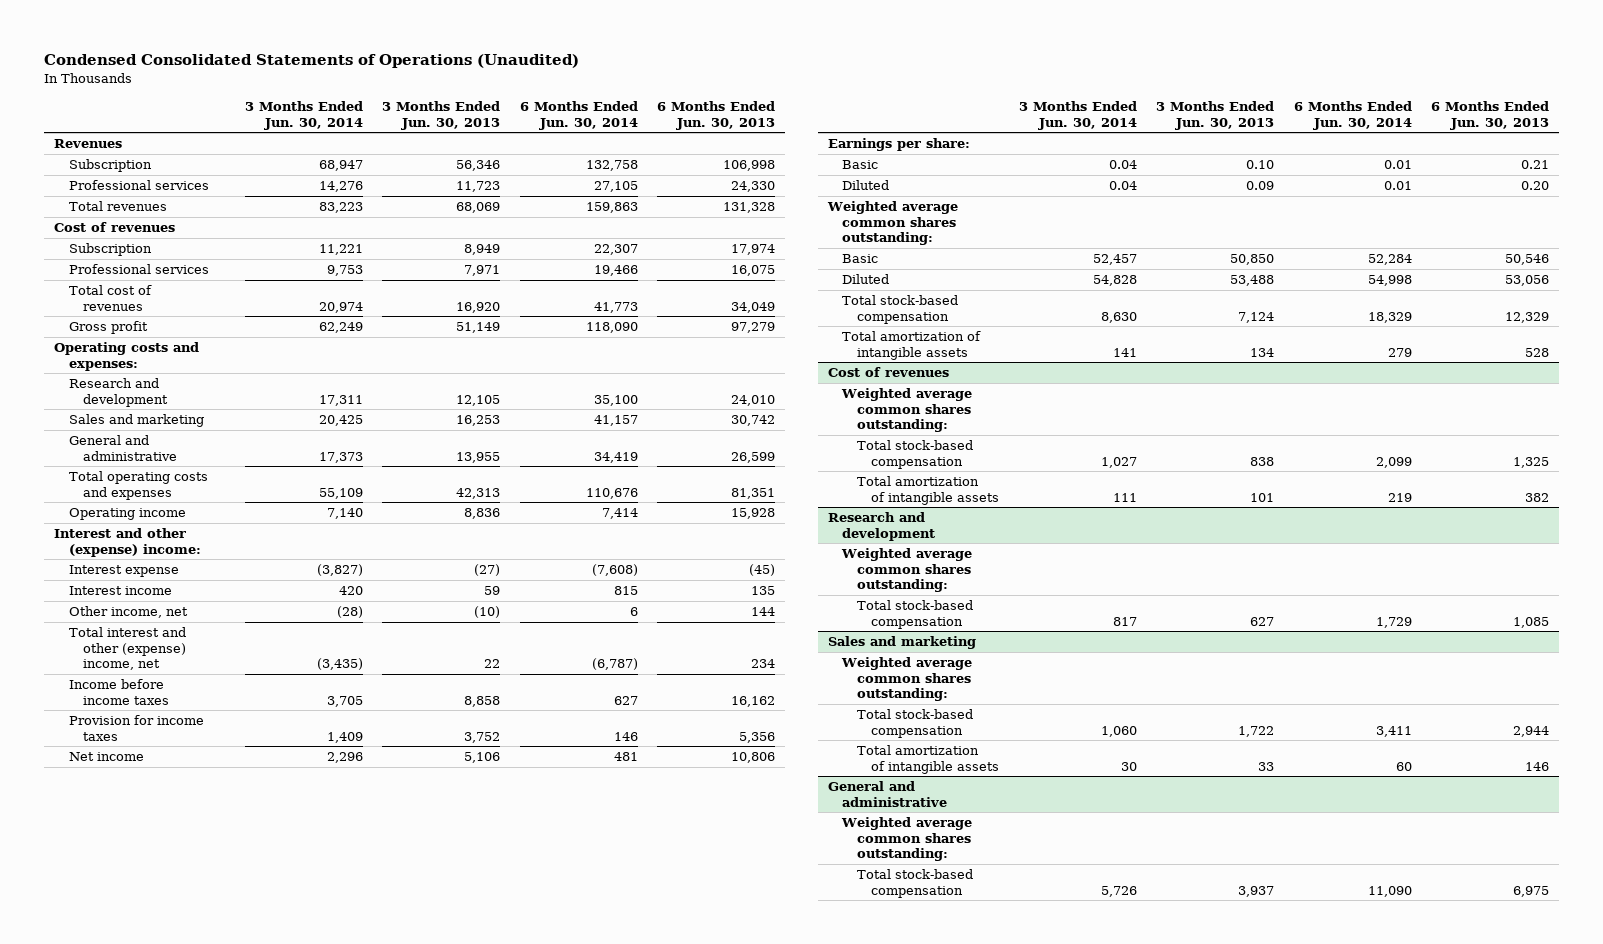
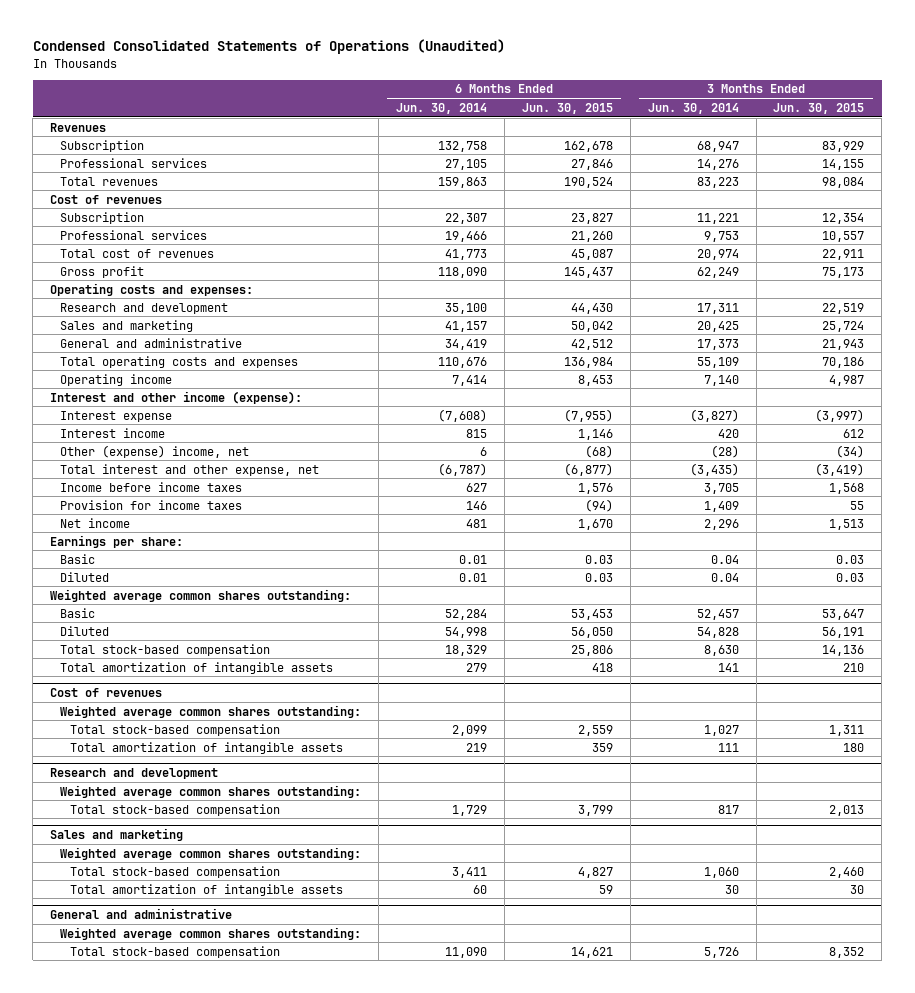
- | 3 Months Ended Jun. 30, 2014 | 3 Months Ended Jun. 30, 2013 | 6 Months Ended Jun. 30, 2014 | 6 Months Ended Jun. 30, 2013
+ | 6 Months Ended Jun. 30, 2014 | 6 Months Ended Jun. 30, 2015 | 3 Months Ended Jun. 30, 2014 | 3 Months Ended Jun. 30, 2015
- Interest and other (expense) income:
+ Interest and other income (expense):
- Other income, net | (28) | (10) | 6 | 144
- Total interest and other (expense) income, net | (3,435) | 22 | (6,787) | 234
+ Other (expense) income, net | 6 | (68) | (28) | (34)
+ Total interest and other expense, net | (6,787) | (6,877) | (3,435) | (3,419)

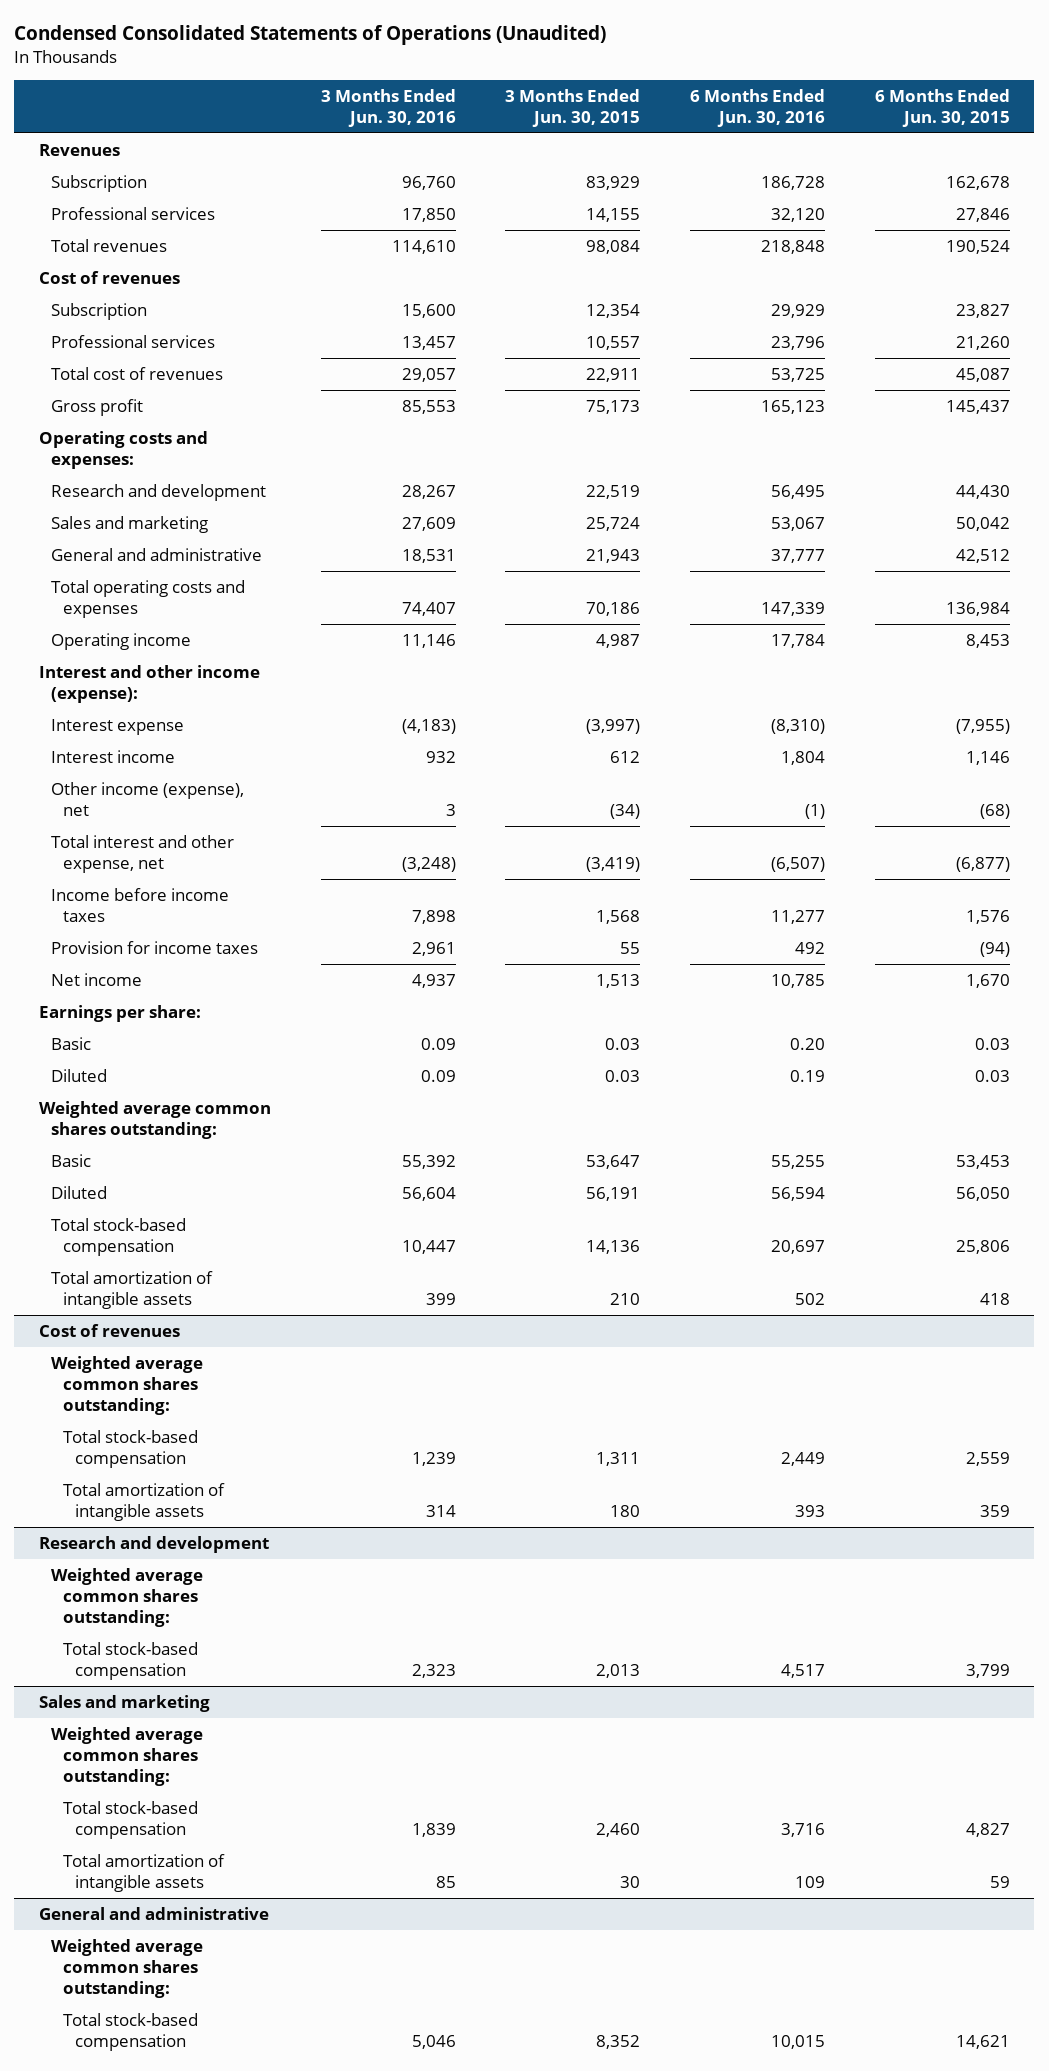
- | 6 Months Ended Jun. 30, 2014 | 6 Months Ended Jun. 30, 2015 | 3 Months Ended Jun. 30, 2014 | 3 Months Ended Jun. 30, 2015
+ | 3 Months Ended Jun. 30, 2016 | 3 Months Ended Jun. 30, 2015 | 6 Months Ended Jun. 30, 2016 | 6 Months Ended Jun. 30, 2015
- Other (expense) income, net | 6 | (68) | (28) | (34)
+ Other income (expense), net | 3 | (34) | (1) | (68)

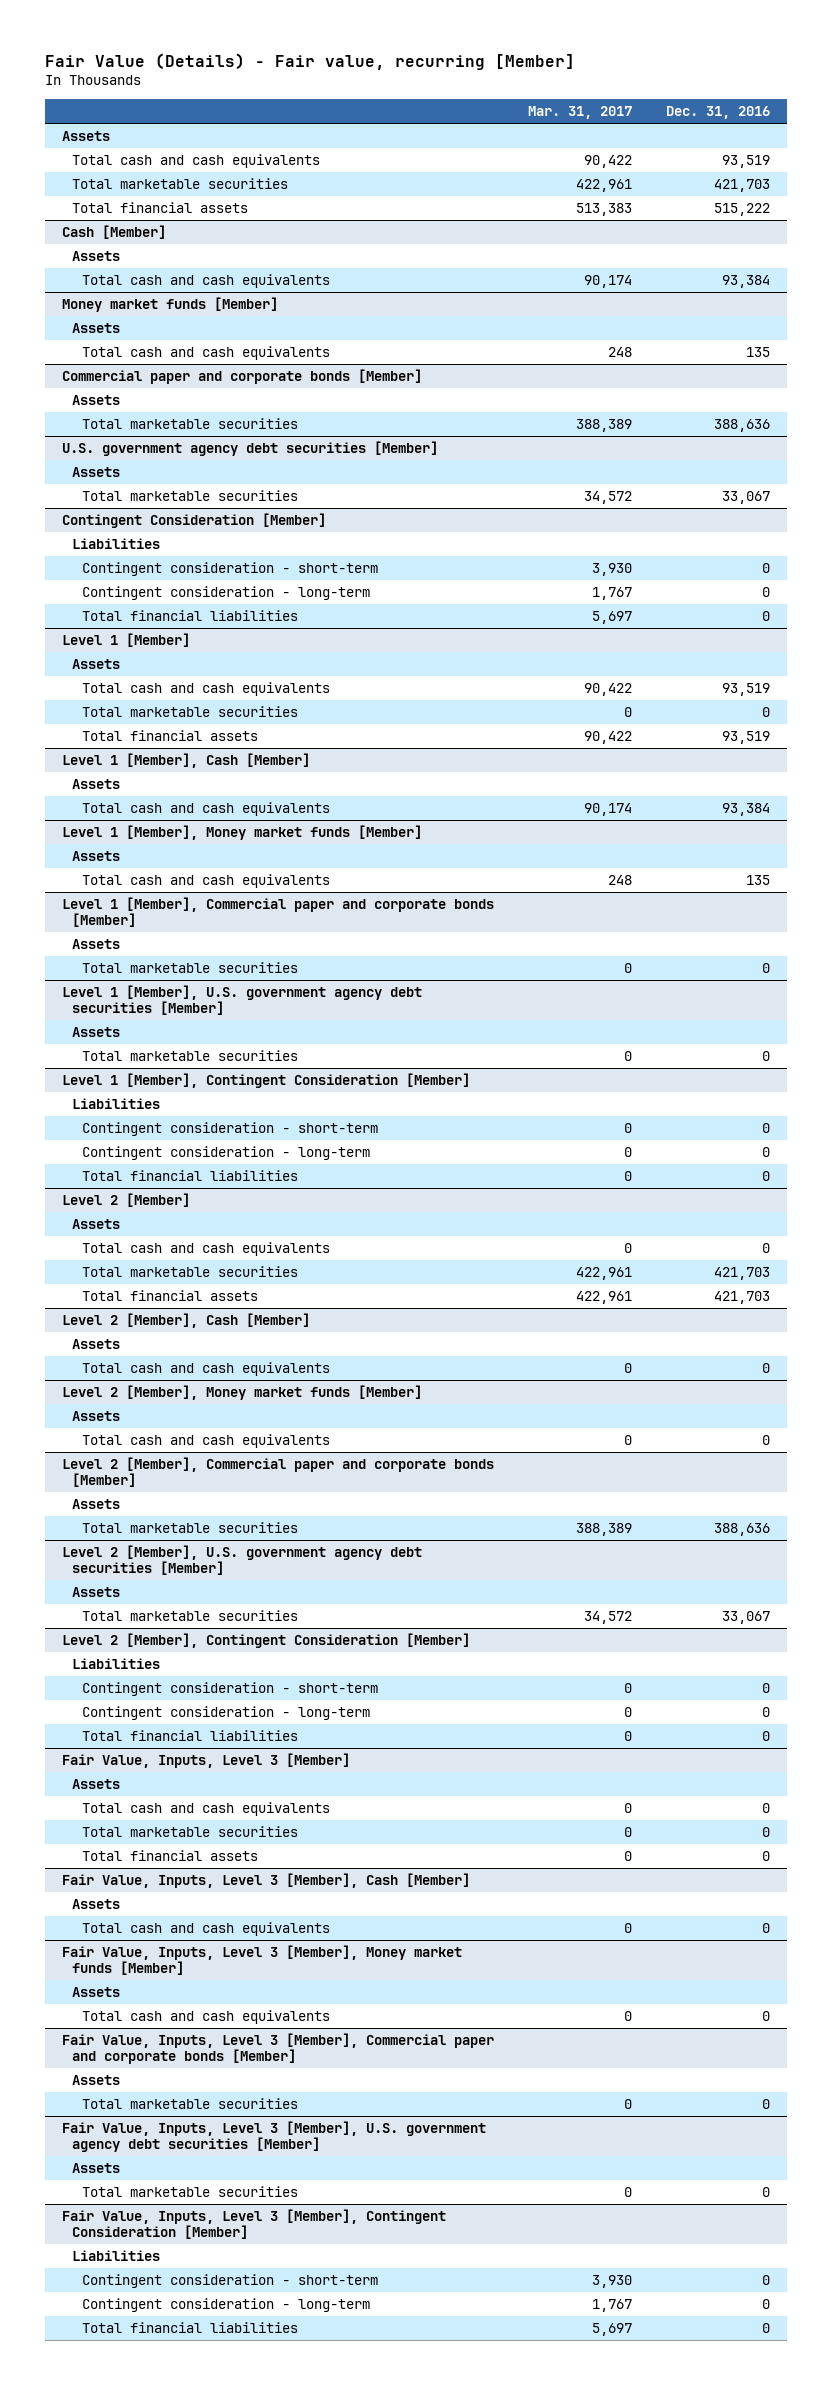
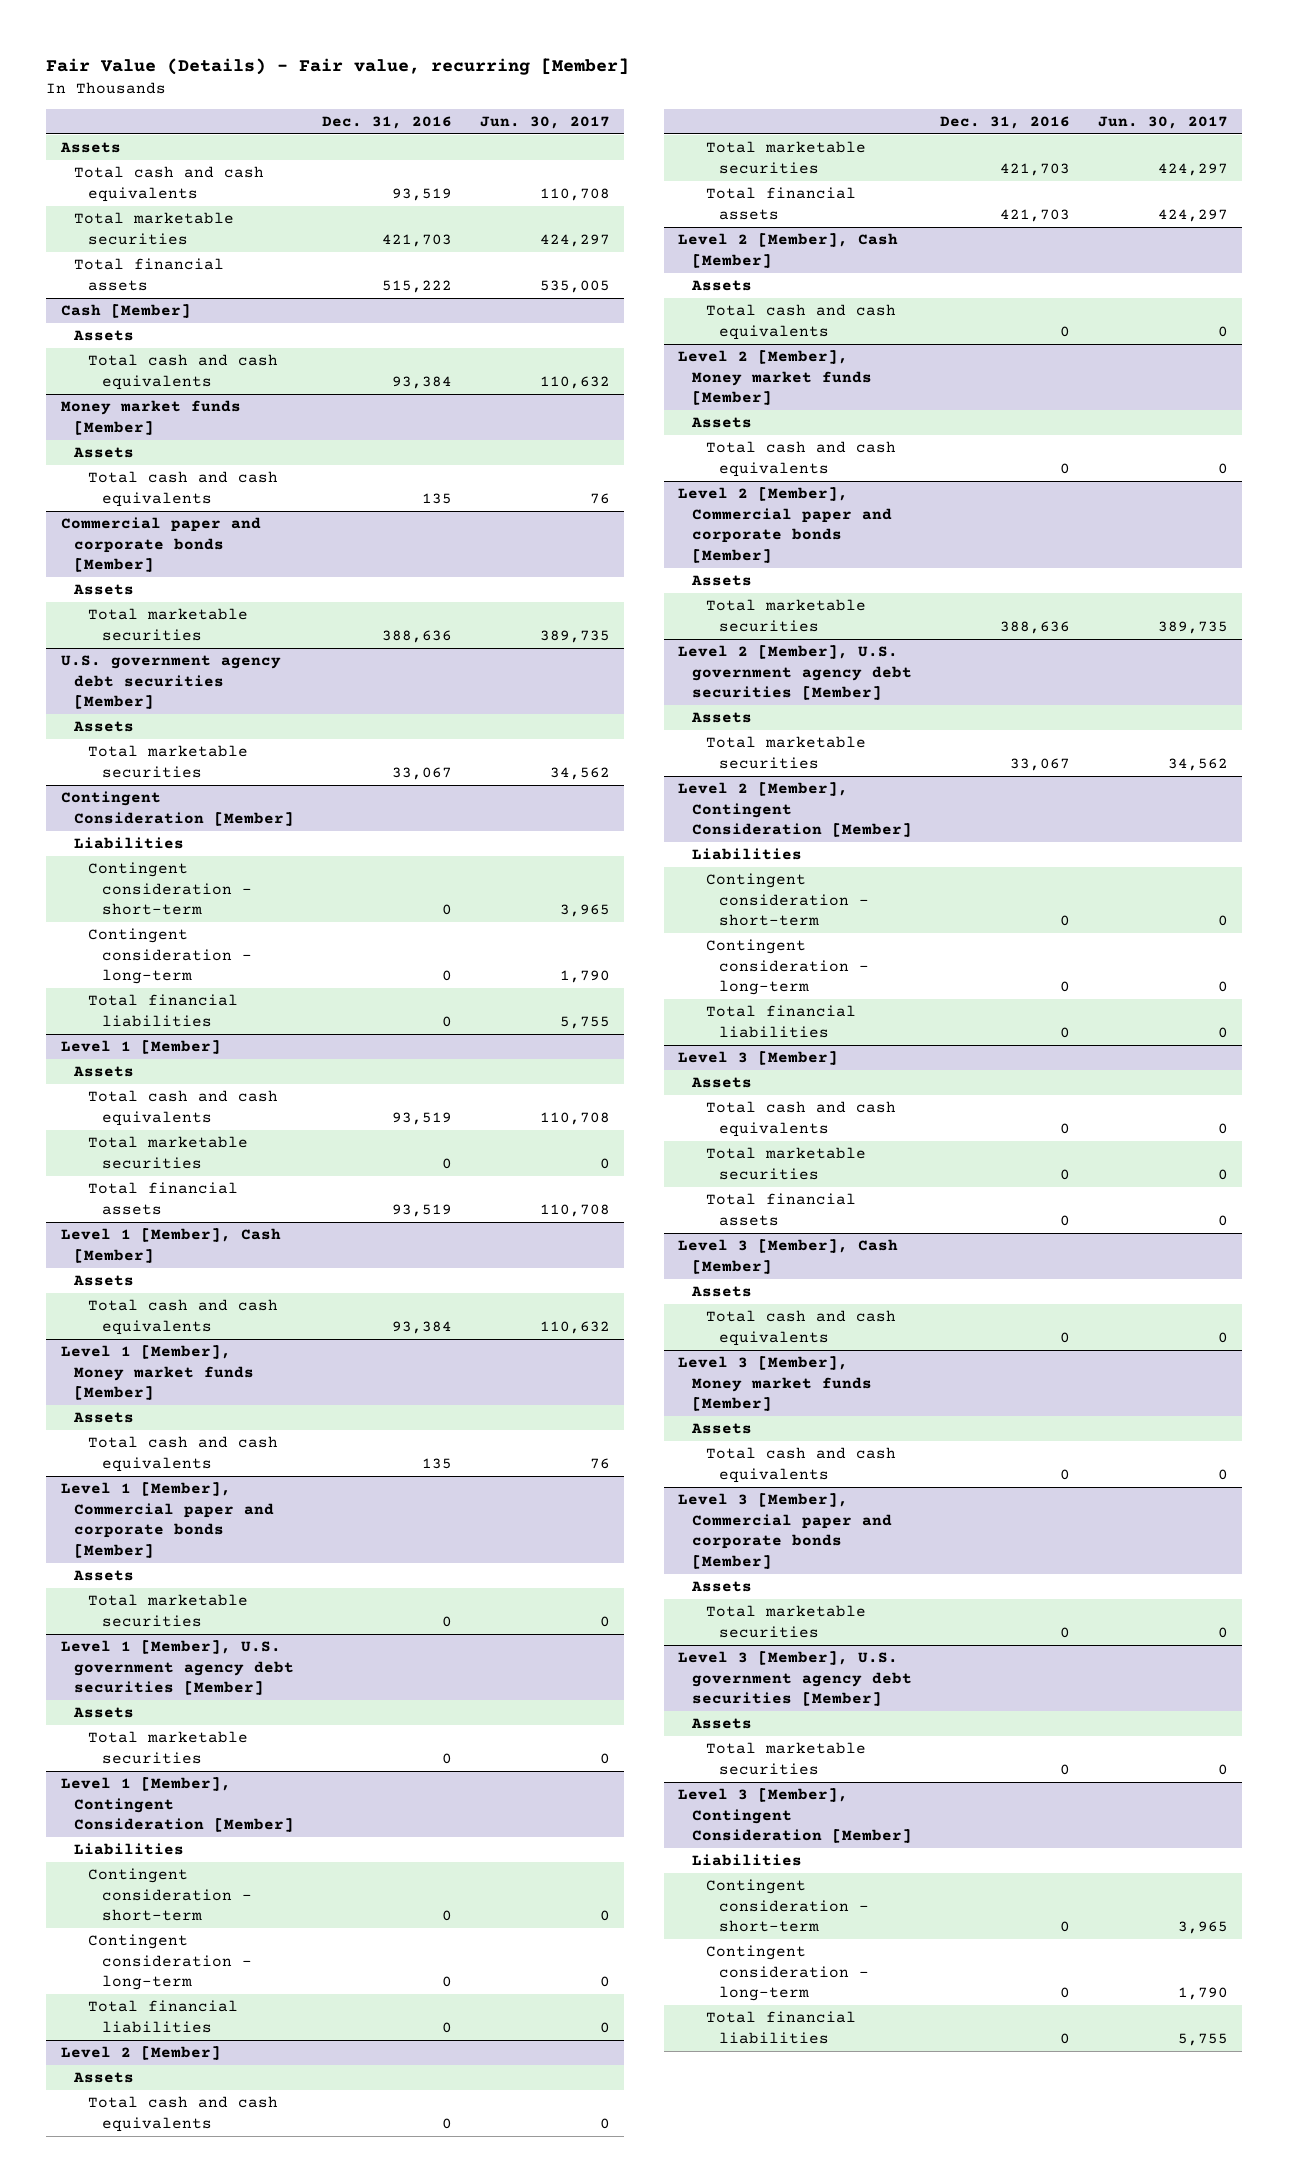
- | Mar. 31, 2017 | Dec. 31, 2016
+ | Dec. 31, 2016 | Jun. 30, 2017
- Fair Value, Inputs, Level 3 [Member]
+ Level 3 [Member]
- Fair Value, Inputs, Level 3 [Member], Cash [Member]
+ Level 3 [Member], Cash [Member]
- Fair Value, Inputs, Level 3 [Member], Money market funds [Member]
+ Level 3 [Member], Money market funds [Member]
- Fair Value, Inputs, Level 3 [Member], Commercial paper and corporate bonds [Member]
+ Level 3 [Member], Commercial paper and corporate bonds [Member]
- Fair Value, Inputs, Level 3 [Member], U.S. government agency debt securities [Member]
+ Level 3 [Member], U.S. government agency debt securities [Member]
- Fair Value, Inputs, Level 3 [Member], Contingent Consideration [Member]
+ Level 3 [Member], Contingent Consideration [Member]

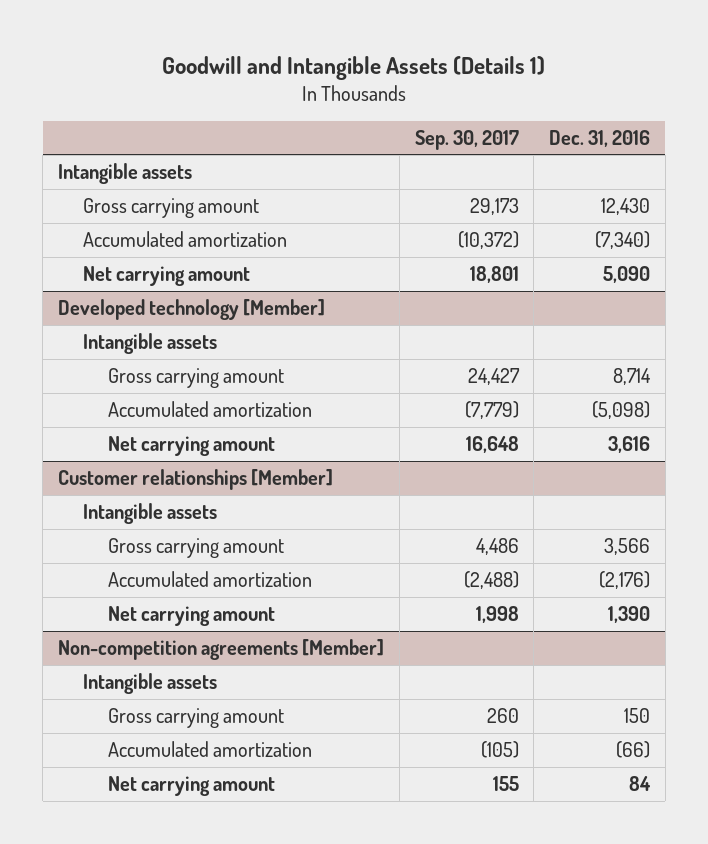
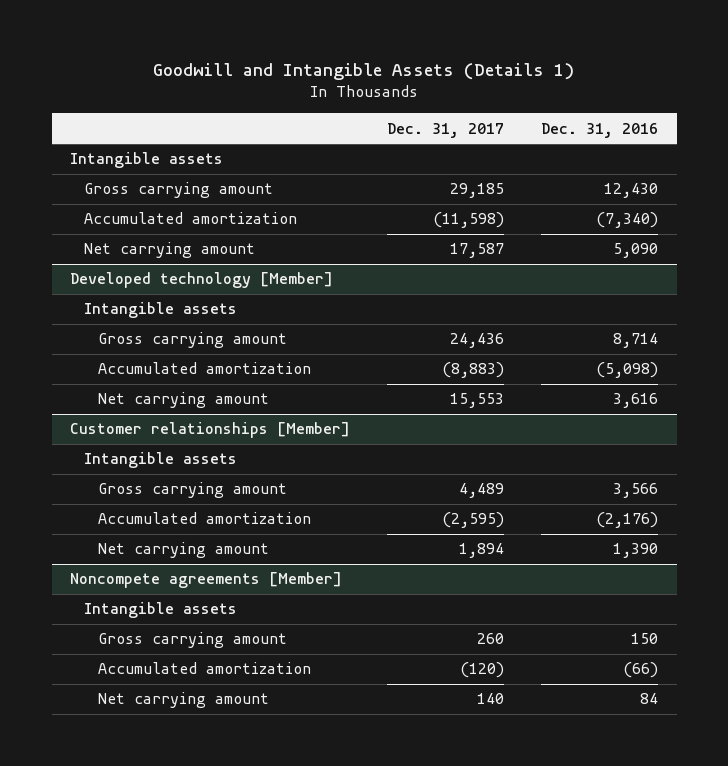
- | Sep. 30, 2017 | Dec. 31, 2016
+ | Dec. 31, 2017 | Dec. 31, 2016
- Non-competition agreements [Member]
+ Noncompete agreements [Member]

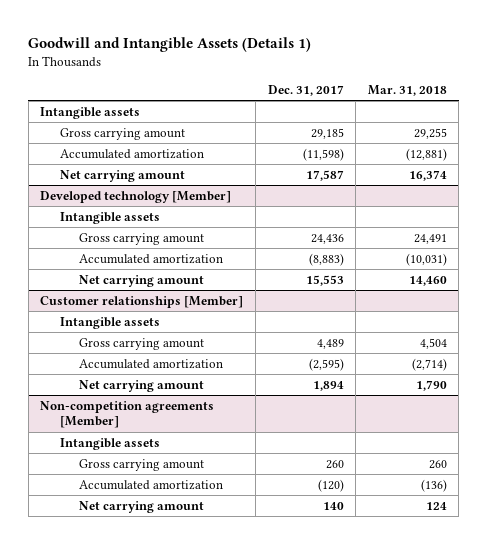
- | Dec. 31, 2017 | Dec. 31, 2016
+ | Dec. 31, 2017 | Mar. 31, 2018
- Noncompete agreements [Member]
+ Non-competition agreements [Member]

